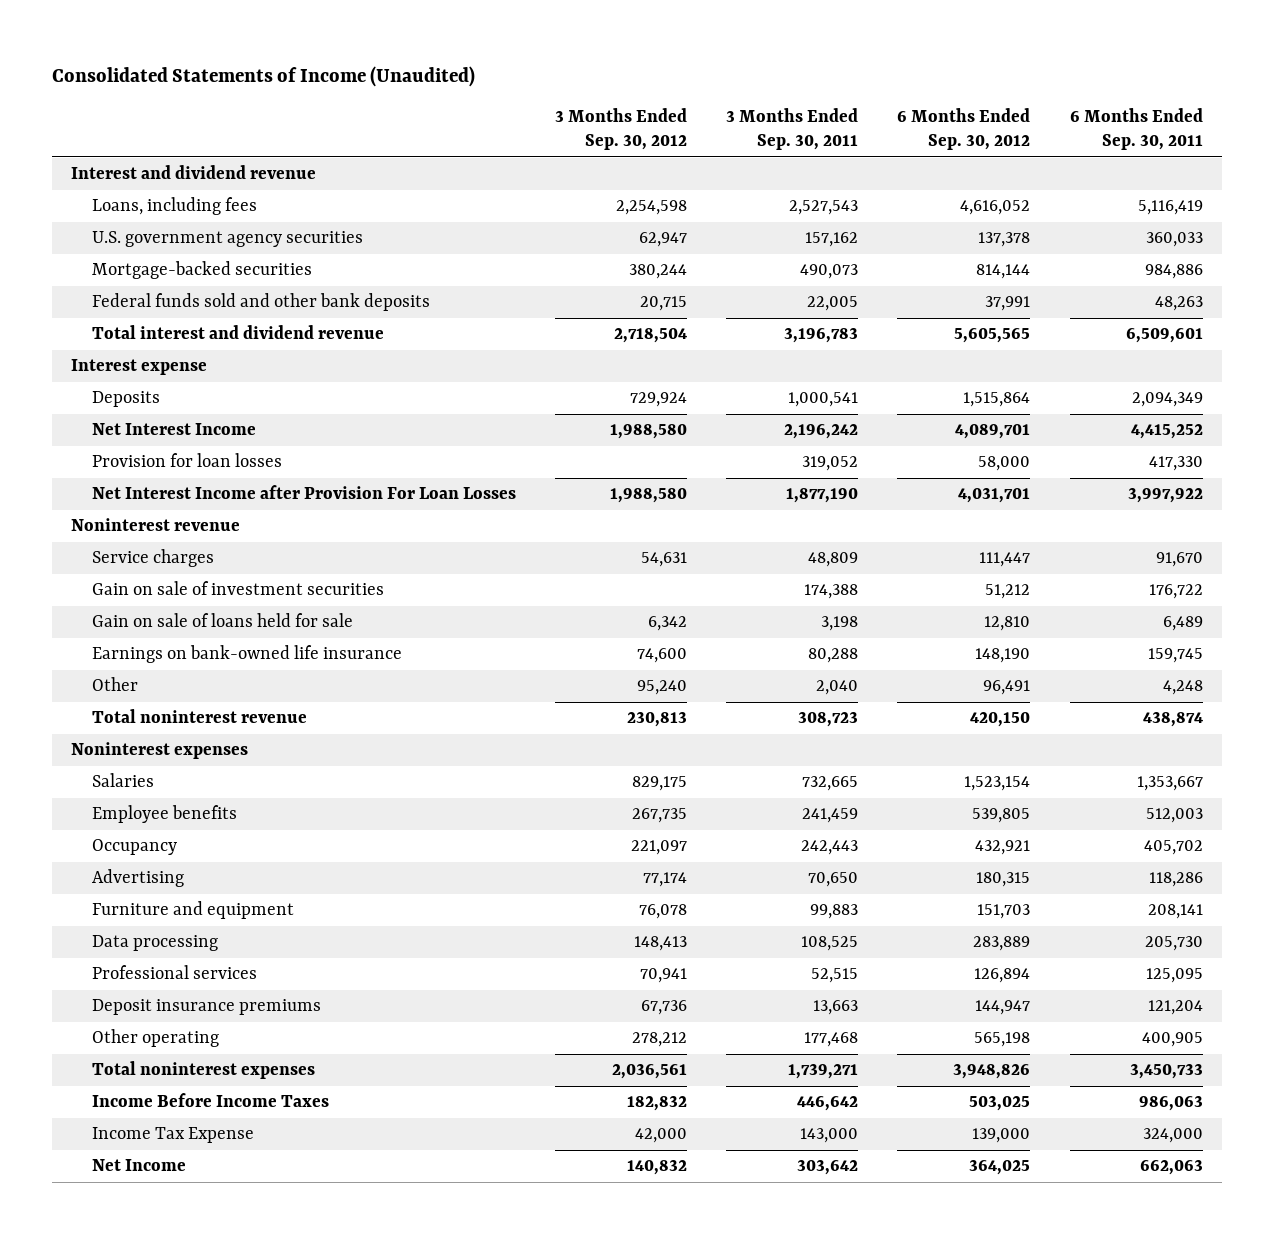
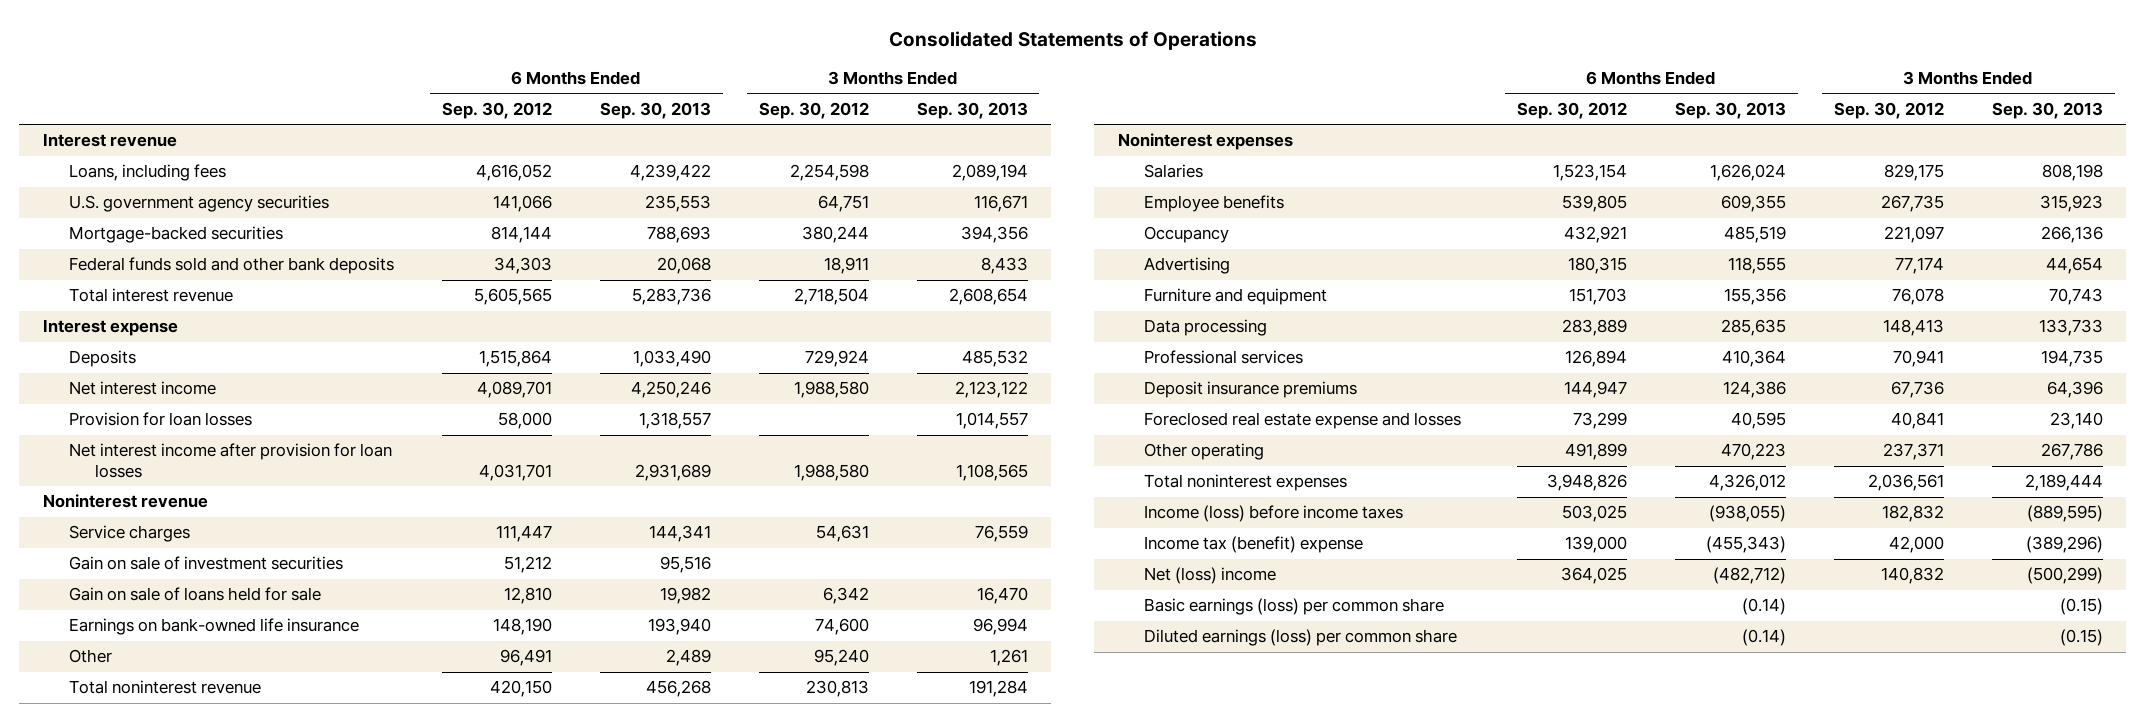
- Consolidated Statements of Income (Unaudited)
+ Consolidated Statements of Operations
- | 3 Months Ended Sep. 30, 2012 | 3 Months Ended Sep. 30, 2011 | 6 Months Ended Sep. 30, 2012 | 6 Months Ended Sep. 30, 2011
+ | 6 Months Ended Sep. 30, 2012 | 6 Months Ended Sep. 30, 2013 | 3 Months Ended Sep. 30, 2012 | 3 Months Ended Sep. 30, 2013
- Interest and dividend revenue
+ Interest revenue
- U.S. government agency securities | 62,947 | 157,162 | 137,378 | 360,033
+ U.S. government agency securities | 141,066 | 235,553 | 64,751 | 116,671
- Federal funds sold and other bank deposits | 20,715 | 22,005 | 37,991 | 48,263
- Total interest and dividend revenue | 2,718,504 | 3,196,783 | 5,605,565 | 6,509,601
+ Federal funds sold and other bank deposits | 34,303 | 20,068 | 18,911 | 8,433
+ Total interest revenue | 5,605,565 | 5,283,736 | 2,718,504 | 2,608,654
- Net Interest Income | 1,988,580 | 2,196,242 | 4,089,701 | 4,415,252
+ Net interest income | 4,089,701 | 4,250,246 | 1,988,580 | 2,123,122
- Net Interest Income after Provision For Loan Losses | 1,988,580 | 1,877,190 | 4,031,701 | 3,997,922
+ Net interest income after provision for loan losses | 4,031,701 | 2,931,689 | 1,988,580 | 1,108,565
- Other operating | 278,212 | 177,468 | 565,198 | 400,905
+ Foreclosed real estate expense and losses | 73,299 | 40,595 | 40,841 | 23,140
+ Other operating | 491,899 | 470,223 | 237,371 | 267,786
- Income Before Income Taxes | 182,832 | 446,642 | 503,025 | 986,063
- Income Tax Expense | 42,000 | 143,000 | 139,000 | 324,000
- Net Income | 140,832 | 303,642 | 364,025 | 662,063
+ Income (loss) before income taxes | 503,025 | (938,055) | 182,832 | (889,595)
+ Income tax (benefit) expense | 139,000 | (455,343) | 42,000 | (389,296)
+ Net (loss) income | 364,025 | (482,712) | 140,832 | (500,299)
+ Basic earnings (loss) per common share | | (0.14) | | (0.15)
+ Diluted earnings (loss) per common share | | (0.14) | | (0.15)

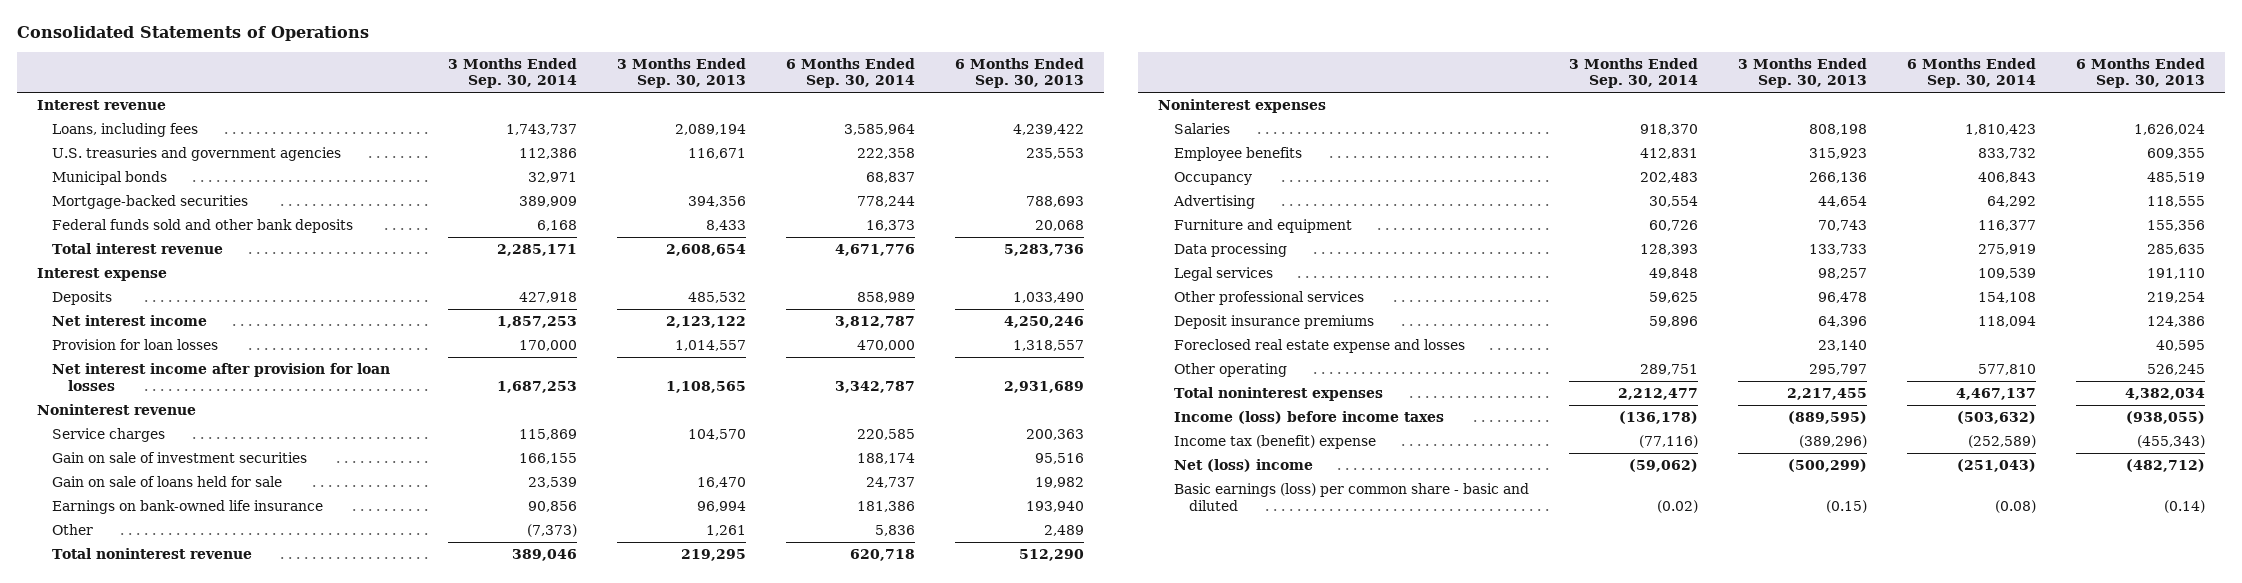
- | 6 Months Ended Sep. 30, 2012 | 6 Months Ended Sep. 30, 2013 | 3 Months Ended Sep. 30, 2012 | 3 Months Ended Sep. 30, 2013
+ | 3 Months Ended Sep. 30, 2014 | 3 Months Ended Sep. 30, 2013 | 6 Months Ended Sep. 30, 2014 | 6 Months Ended Sep. 30, 2013
- U.S. government agency securities | 141,066 | 235,553 | 64,751 | 116,671
+ U.S. treasuries and government agencies | 112,386 | 116,671 | 222,358 | 235,553
+ Municipal bonds | 32,971 | | 68,837 |
- Service charges | 111,447 | 144,341 | 54,631 | 76,559
+ Service charges | 115,869 | 104,570 | 220,585 | 200,363
- Total noninterest revenue | 420,150 | 456,268 | 230,813 | 191,284
+ Total noninterest revenue | 389,046 | 219,295 | 620,718 | 512,290
- Professional services | 126,894 | 410,364 | 70,941 | 194,735
+ Legal services | 49,848 | 98,257 | 109,539 | 191,110
+ Other professional services | 59,625 | 96,478 | 154,108 | 219,254
- Other operating | 491,899 | 470,223 | 237,371 | 267,786
- Total noninterest expenses | 3,948,826 | 4,326,012 | 2,036,561 | 2,189,444
+ Other operating | 289,751 | 295,797 | 577,810 | 526,245
+ Total noninterest expenses | 2,212,477 | 2,217,455 | 4,467,137 | 4,382,034
- Basic earnings (loss) per common share | | (0.14) | | (0.15)
- Diluted earnings (loss) per common share | | (0.14) | | (0.15)
+ Basic earnings (loss) per common share - basic and diluted | (0.02) | (0.15) | (0.08) | (0.14)

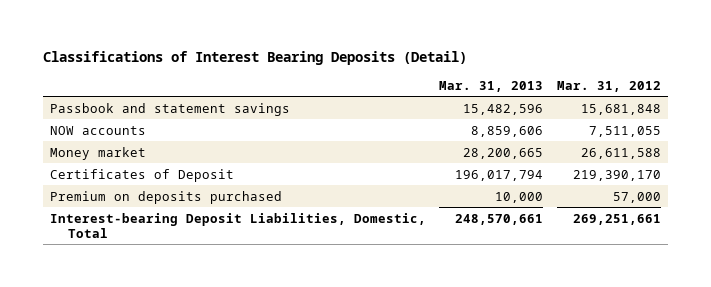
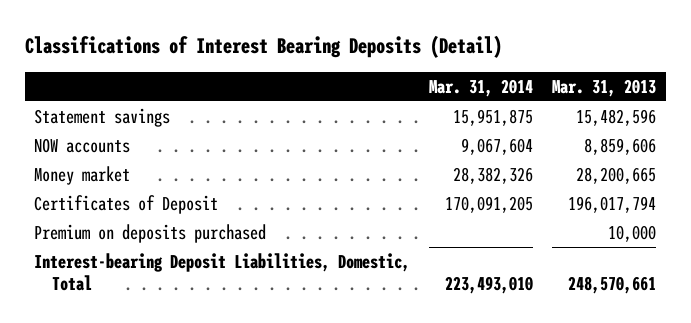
- | Mar. 31, 2013 | Mar. 31, 2012
+ | Mar. 31, 2014 | Mar. 31, 2013
- Passbook and statement savings | 15,482,596 | 15,681,848
+ Statement savings | 15,951,875 | 15,482,596

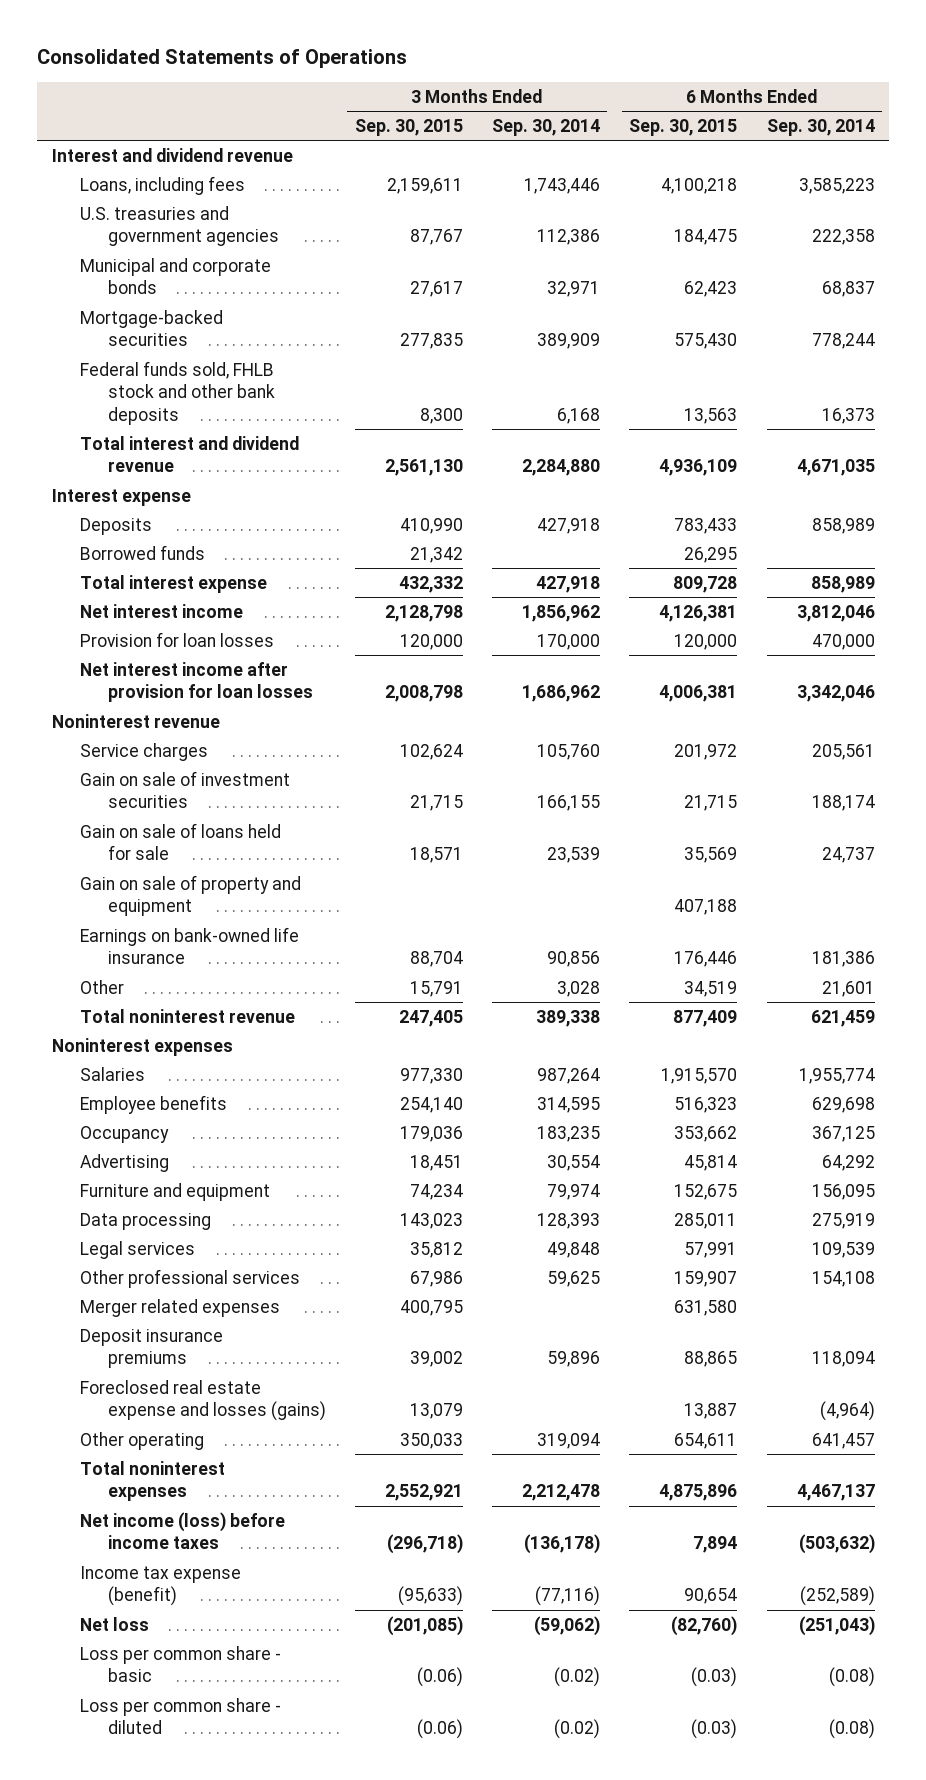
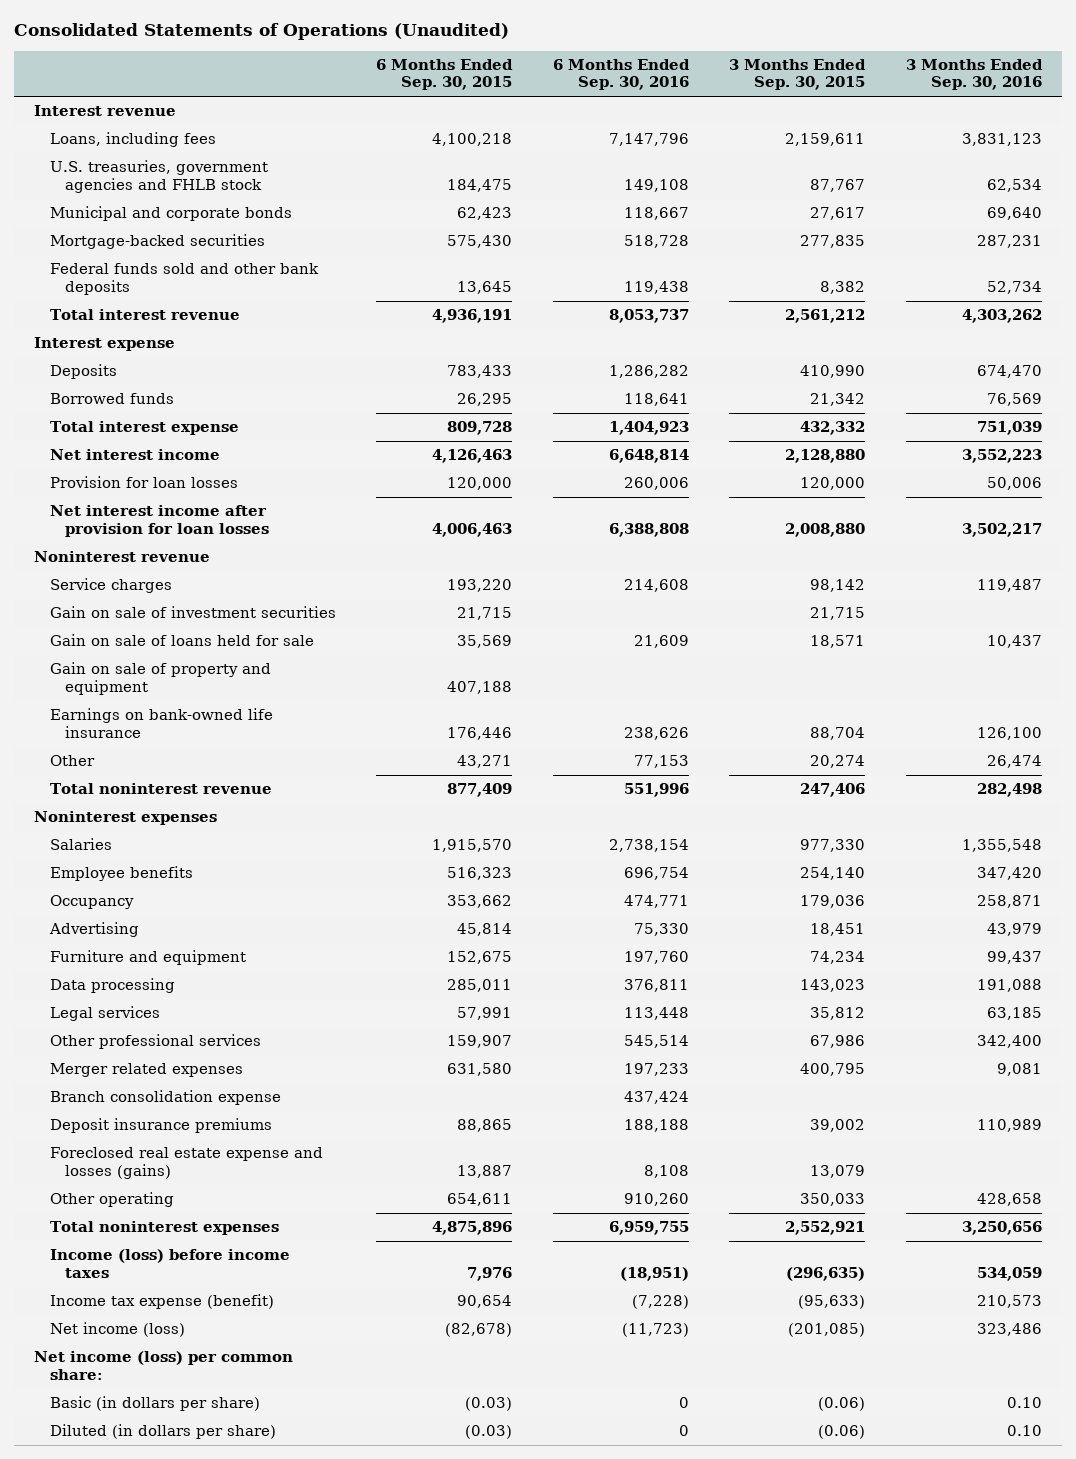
- Consolidated Statements of Operations
+ Consolidated Statements of Operations (Unaudited)
- | 3 Months Ended Sep. 30, 2015 | 3 Months Ended Sep. 30, 2014 | 6 Months Ended Sep. 30, 2015 | 6 Months Ended Sep. 30, 2014
+ | 6 Months Ended Sep. 30, 2015 | 6 Months Ended Sep. 30, 2016 | 3 Months Ended Sep. 30, 2015 | 3 Months Ended Sep. 30, 2016
- Interest and dividend revenue
+ Interest revenue
- U.S. treasuries and government agencies | 87,767 | 112,386 | 184,475 | 222,358
+ U.S. treasuries, government agencies and FHLB stock | 184,475 | 149,108 | 87,767 | 62,534
- Federal funds sold, FHLB stock and other bank deposits | 8,300 | 6,168 | 13,563 | 16,373
- Total interest and dividend revenue | 2,561,130 | 2,284,880 | 4,936,109 | 4,671,035
+ Federal funds sold and other bank deposits | 13,645 | 119,438 | 8,382 | 52,734
+ Total interest revenue | 4,936,191 | 8,053,737 | 2,561,212 | 4,303,262
- Net interest income | 2,128,798 | 1,856,962 | 4,126,381 | 3,812,046
+ Net interest income | 4,126,463 | 6,648,814 | 2,128,880 | 3,552,223
- Net interest income after provision for loan losses | 2,008,798 | 1,686,962 | 4,006,381 | 3,342,046
+ Net interest income after provision for loan losses | 4,006,463 | 6,388,808 | 2,008,880 | 3,502,217
- Service charges | 102,624 | 105,760 | 201,972 | 205,561
+ Service charges | 193,220 | 214,608 | 98,142 | 119,487
- Other | 15,791 | 3,028 | 34,519 | 21,601
- Total noninterest revenue | 247,405 | 389,338 | 877,409 | 621,459
+ Other | 43,271 | 77,153 | 20,274 | 26,474
+ Total noninterest revenue | 877,409 | 551,996 | 247,406 | 282,498
+ Branch consolidation expense | | 437,424 | |
- Net income (loss) before income taxes | (296,718) | (136,178) | 7,894 | (503,632)
+ Income (loss) before income taxes | 7,976 | (18,951) | (296,635) | 534,059
- Net loss | (201,085) | (59,062) | (82,760) | (251,043)
- Loss per common share - basic | (0.06) | (0.02) | (0.03) | (0.08)
- Loss per common share - diluted | (0.06) | (0.02) | (0.03) | (0.08)
+ Net income (loss) | (82,678) | (11,723) | (201,085) | 323,486
+ Net income (loss) per common share:
+ Basic (in dollars per share) | (0.03) | 0 | (0.06) | 0.10
+ Diluted (in dollars per share) | (0.03) | 0 | (0.06) | 0.10

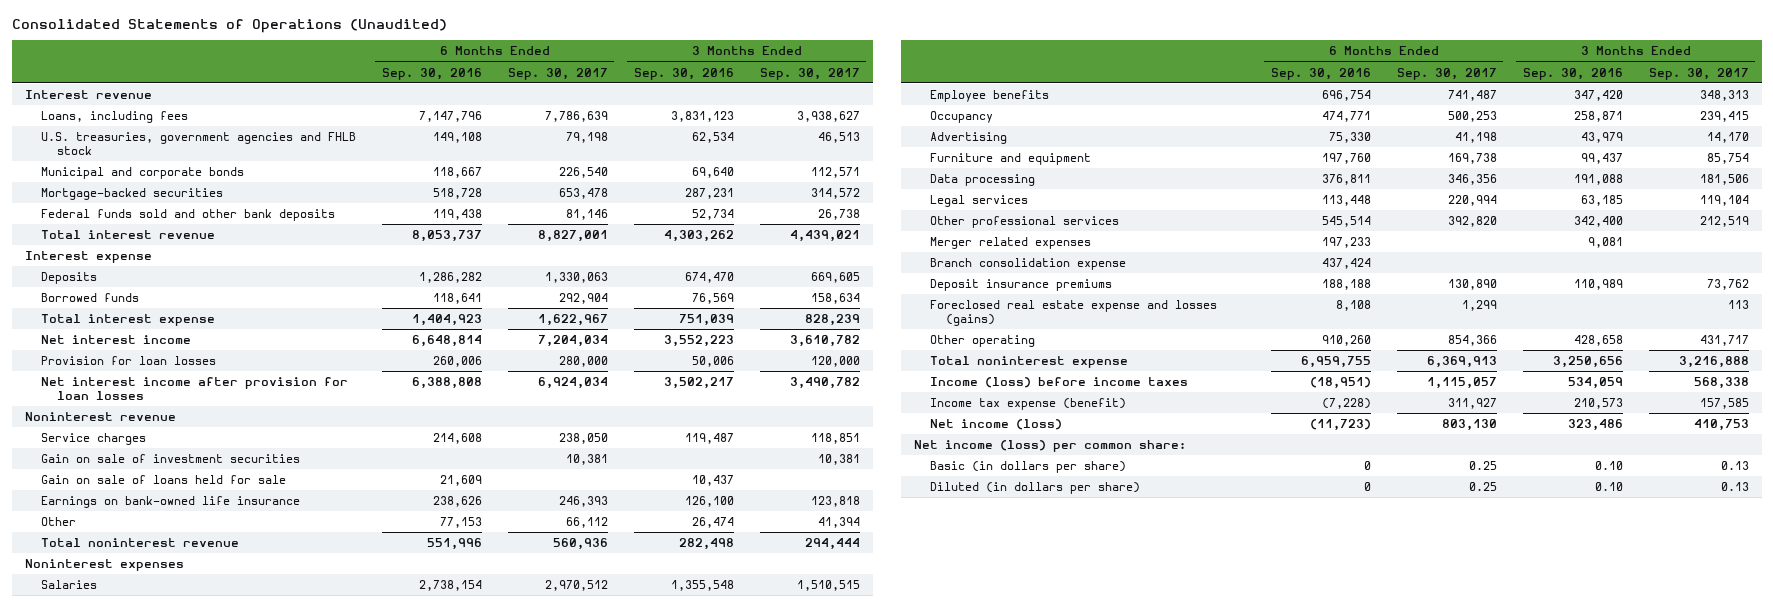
- | 6 Months Ended Sep. 30, 2015 | 6 Months Ended Sep. 30, 2016 | 3 Months Ended Sep. 30, 2015 | 3 Months Ended Sep. 30, 2016
+ | 6 Months Ended Sep. 30, 2016 | 6 Months Ended Sep. 30, 2017 | 3 Months Ended Sep. 30, 2016 | 3 Months Ended Sep. 30, 2017
- Gain on sale of property and equipment | 407,188 | | |
- Total noninterest expenses | 4,875,896 | 6,959,755 | 2,552,921 | 3,250,656
+ Total noninterest expense | 6,959,755 | 6,369,913 | 3,250,656 | 3,216,888

